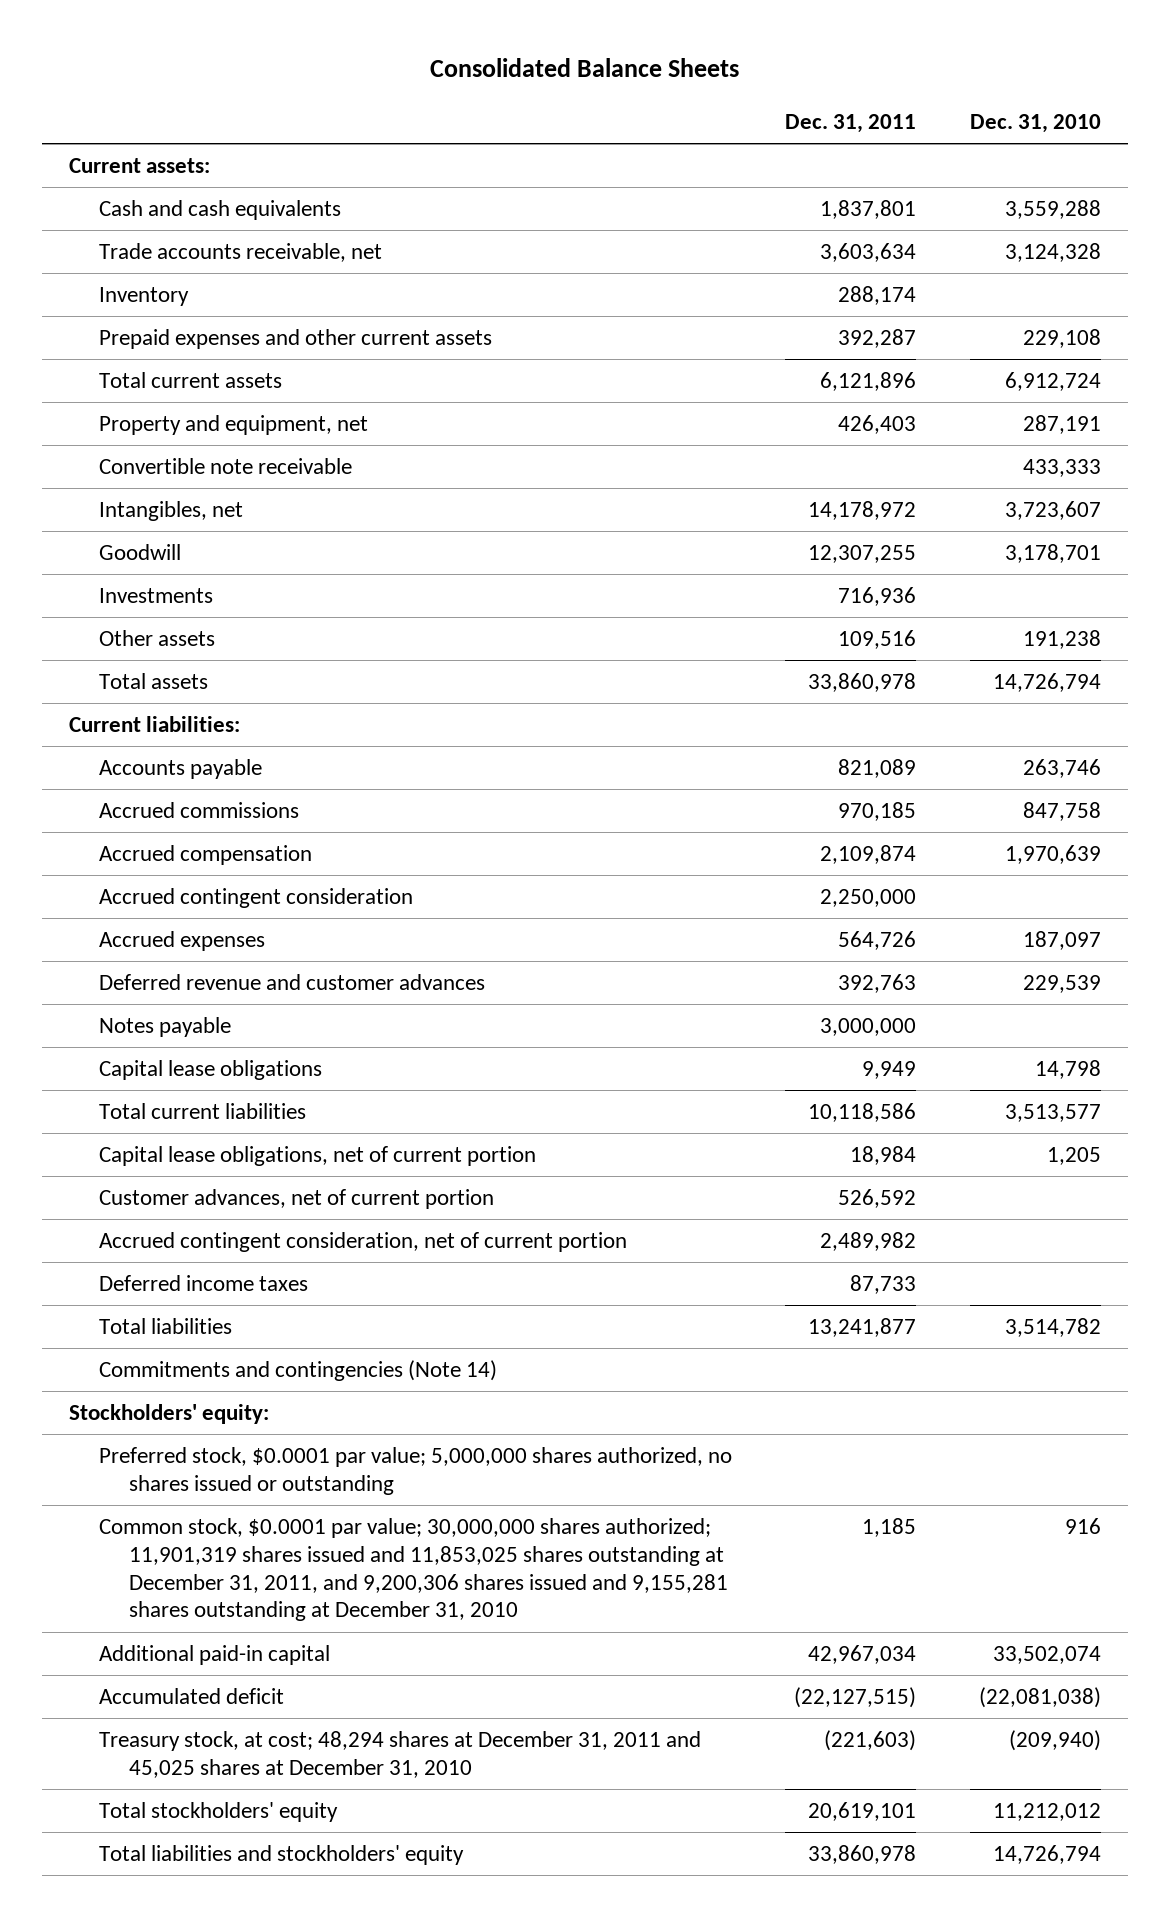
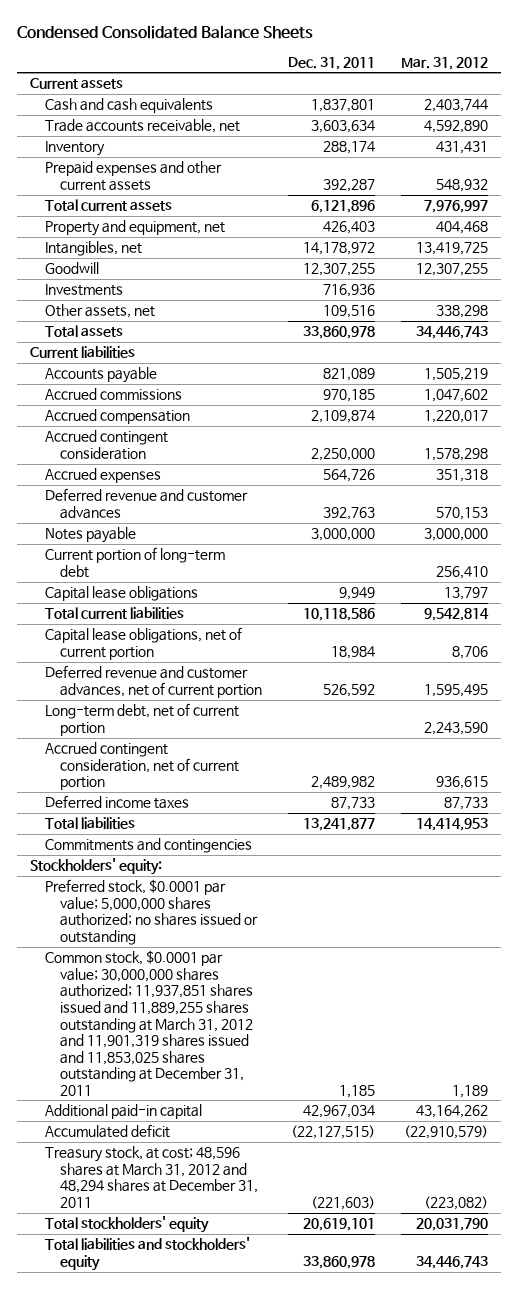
- Consolidated Balance Sheets
+ Condensed Consolidated Balance Sheets
- | Dec. 31, 2011 | Dec. 31, 2010
+ | Dec. 31, 2011 | Mar. 31, 2012
- Current assets:
+ Current assets
- Convertible note receivable | | 433,333
- Other assets | 109,516 | 191,238
+ Other assets, net | 109,516 | 338,298
- Current liabilities:
+ Current liabilities
+ Current portion of long-term debt | | 256,410
- Customer advances, net of current portion | 526,592 |
+ Deferred revenue and customer advances, net of current portion | 526,592 | 1,595,495
+ Long-term debt, net of current portion | | 2,243,590
- Commitments and contingencies (Note 14)
+ Commitments and contingencies
- Preferred stock, $0.0001 par value; 5,000,000 shares authorized, no shares issued or outstanding
- Common stock, $0.0001 par value; 30,000,000 shares authorized; 11,901,319 shares issued and 11,853,025 shares outstanding at December 31, 2011, and 9,200,306 shares issued and 9,155,281 shares outstanding at December 31, 2010 | 1,185 | 916
+ Preferred stock, $0.0001 par value; 5,000,000 shares authorized; no shares issued or outstanding
+ Common stock, $0.0001 par value; 30,000,000 shares authorized; 11,937,851 shares issued and 11,889,255 shares outstanding at March 31, 2012 and 11,901,319 shares issued and 11,853,025 shares outstanding at December 31, 2011 | 1,185 | 1,189
- Treasury stock, at cost; 48,294 shares at December 31, 2011 and 45,025 shares at December 31, 2010 | (221,603) | (209,940)
+ Treasury stock, at cost; 48,596 shares at March 31, 2012 and 48,294 shares at December 31, 2011 | (221,603) | (223,082)

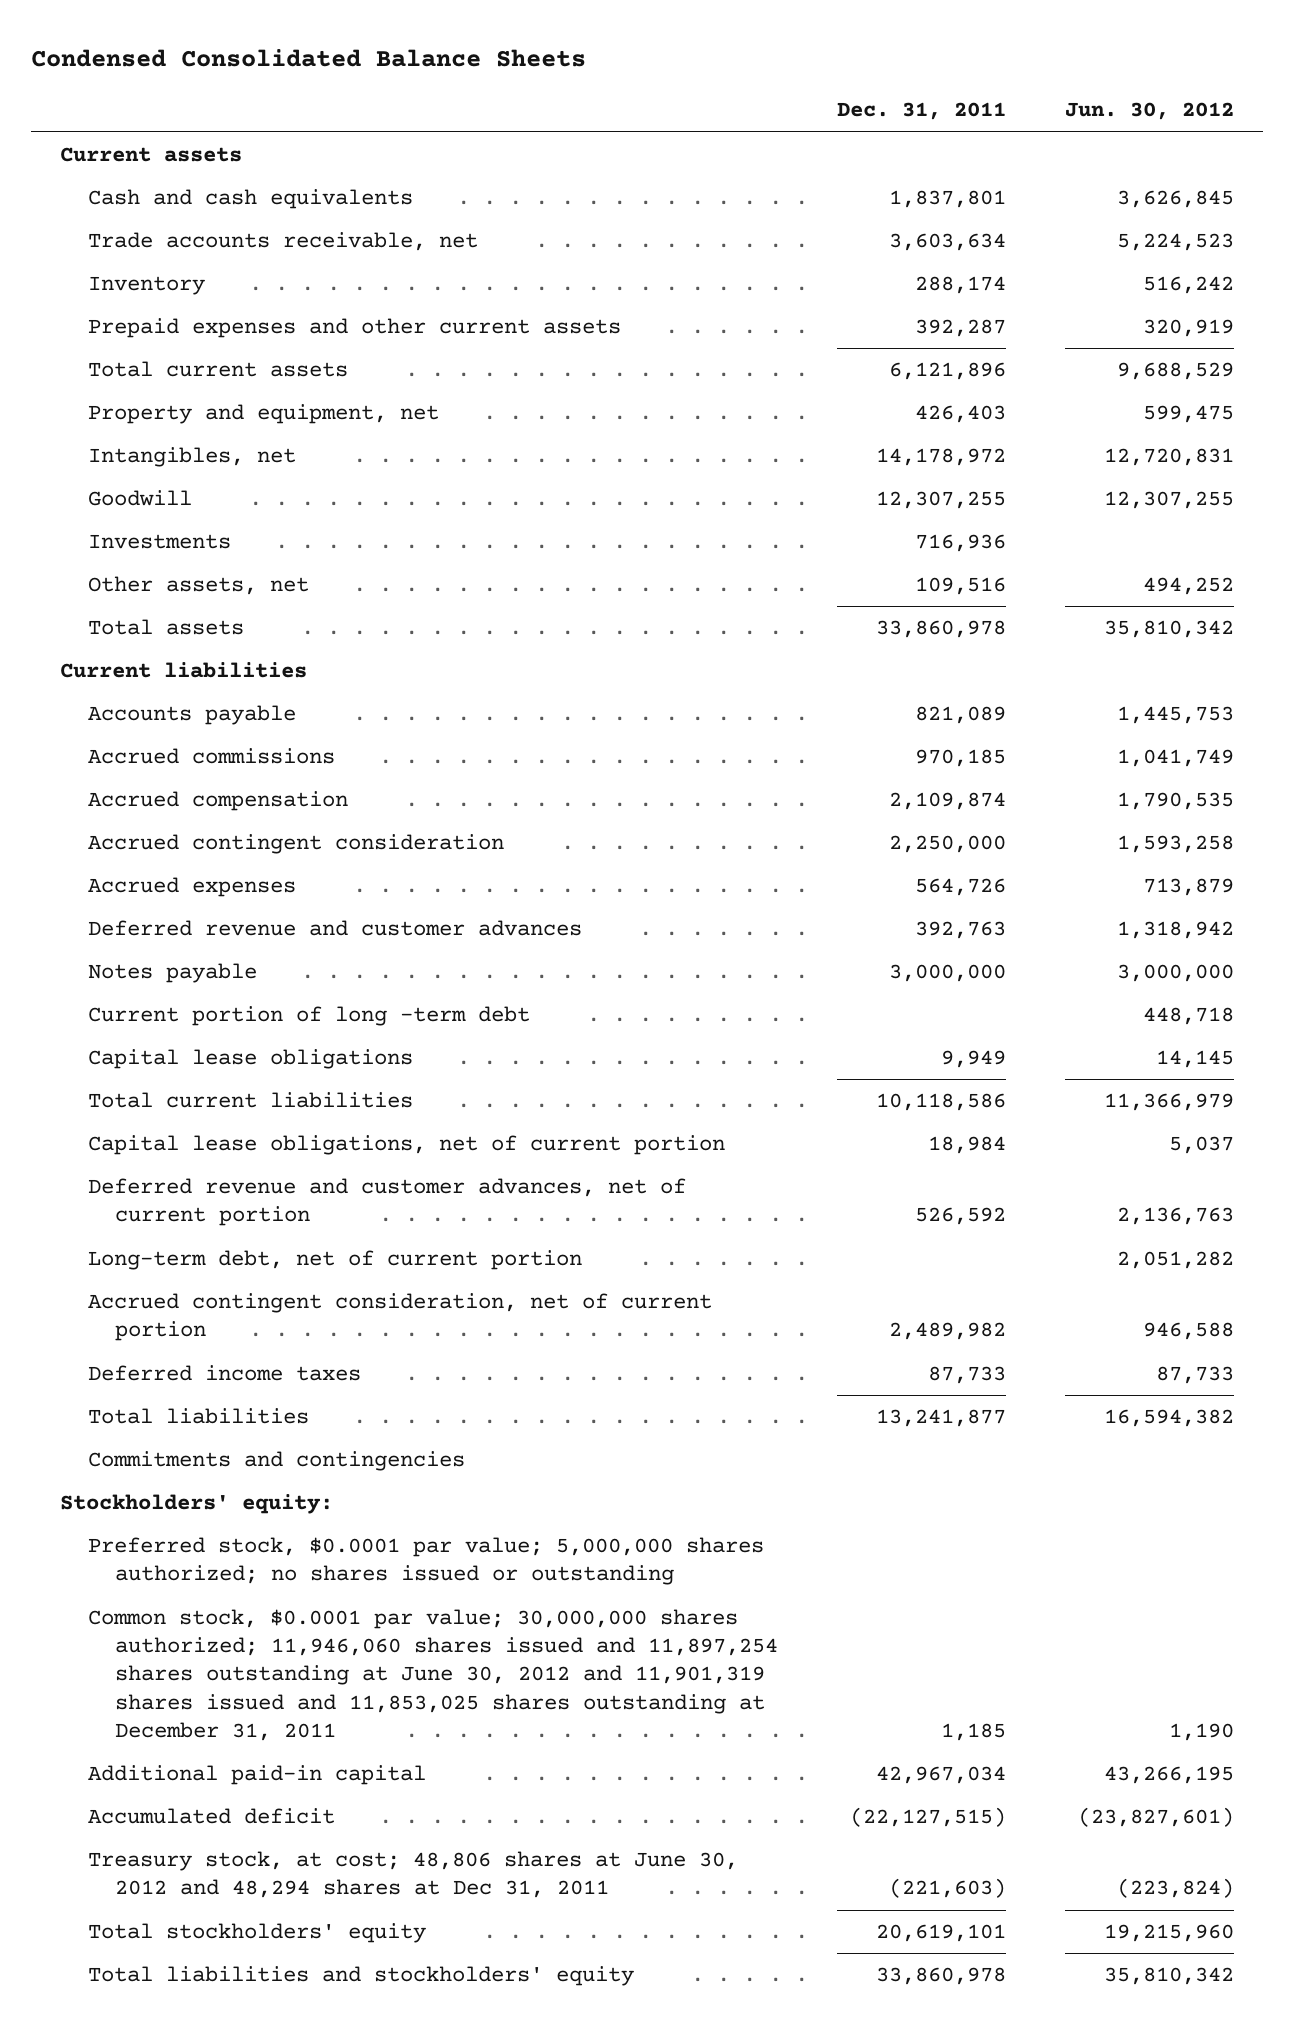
- | Dec. 31, 2011 | Mar. 31, 2012
+ | Dec. 31, 2011 | Jun. 30, 2012
- Current portion of long-term debt | | 256,410
+ Current portion of long -term debt | | 448,718
- Common stock, $0.0001 par value; 30,000,000 shares authorized; 11,937,851 shares issued and 11,889,255 shares outstanding at March 31, 2012 and 11,901,319 shares issued and 11,853,025 shares outstanding at December 31, 2011 | 1,185 | 1,189
+ Common stock, $0.0001 par value; 30,000,000 shares authorized; 11,946,060 shares issued and 11,897,254 shares outstanding at June 30, 2012 and 11,901,319 shares issued and 11,853,025 shares outstanding at December 31, 2011 | 1,185 | 1,190
- Treasury stock, at cost; 48,596 shares at March 31, 2012 and 48,294 shares at December 31, 2011 | (221,603) | (223,082)
+ Treasury stock, at cost; 48,806 shares at June 30, 2012 and 48,294 shares at Dec 31, 2011 | (221,603) | (223,824)

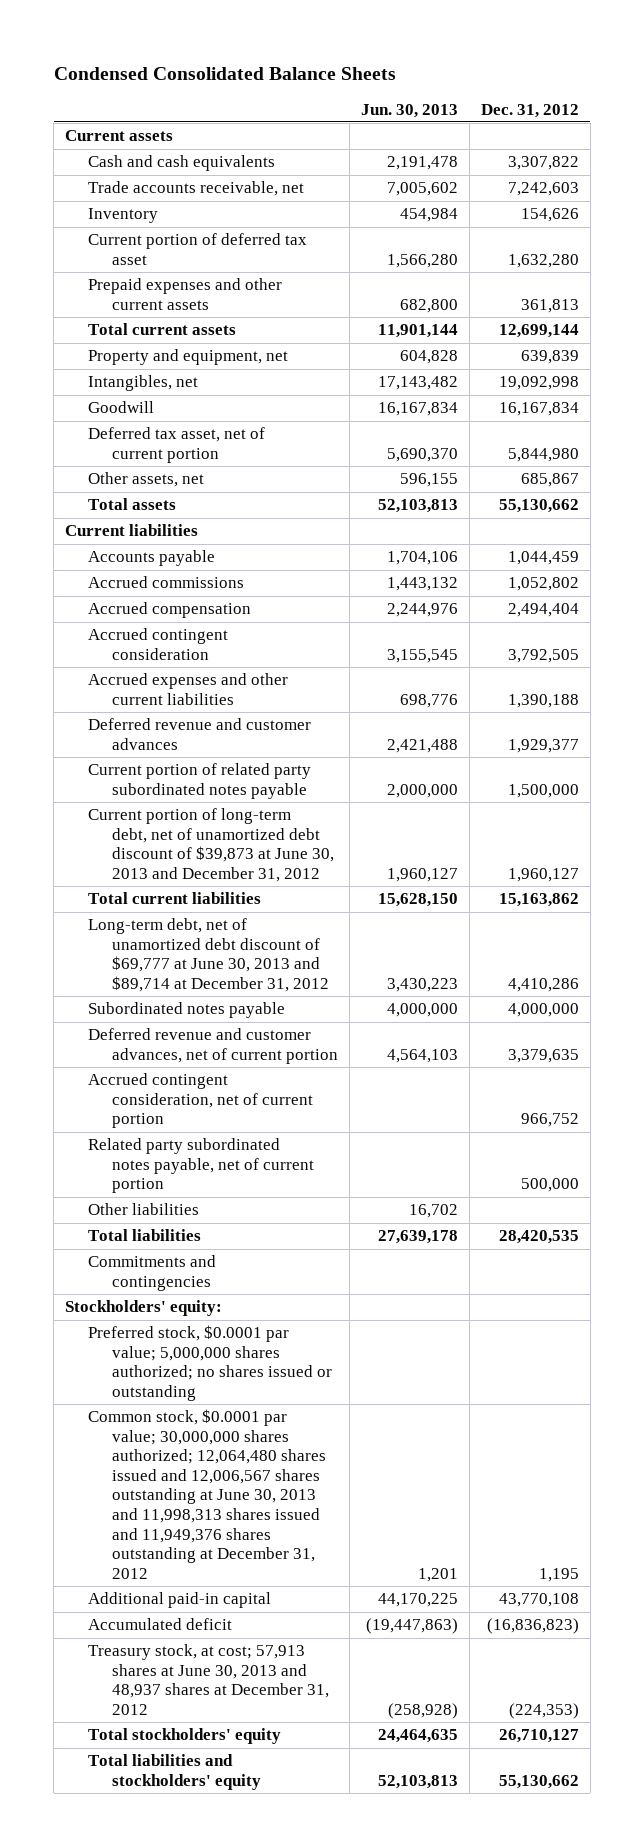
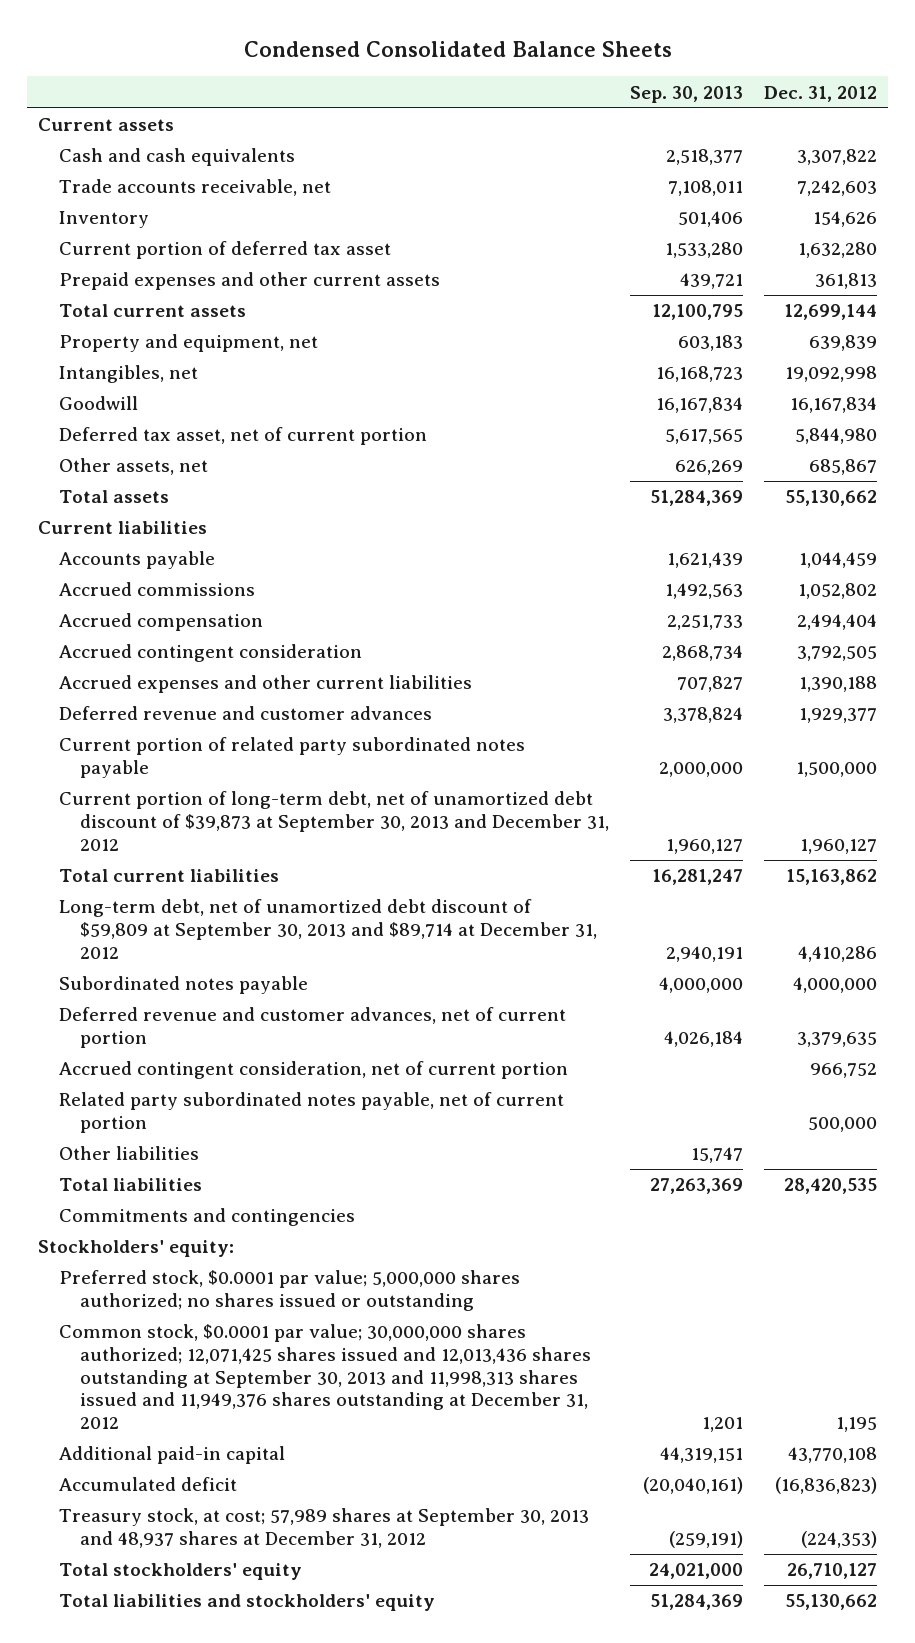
- | Jun. 30, 2013 | Dec. 31, 2012
+ | Sep. 30, 2013 | Dec. 31, 2012
- Current portion of long-term debt, net of unamortized debt discount of $39,873 at June 30, 2013 and December 31, 2012 | 1,960,127 | 1,960,127
+ Current portion of long-term debt, net of unamortized debt discount of $39,873 at September 30, 2013 and December 31, 2012 | 1,960,127 | 1,960,127
- Long-term debt, net of unamortized debt discount of $69,777 at June 30, 2013 and $89,714 at December 31, 2012 | 3,430,223 | 4,410,286
+ Long-term debt, net of unamortized debt discount of $59,809 at September 30, 2013 and $89,714 at December 31, 2012 | 2,940,191 | 4,410,286
- Common stock, $0.0001 par value; 30,000,000 shares authorized; 12,064,480 shares issued and 12,006,567 shares outstanding at June 30, 2013 and 11,998,313 shares issued and 11,949,376 shares outstanding at December 31, 2012 | 1,201 | 1,195
+ Common stock, $0.0001 par value; 30,000,000 shares authorized; 12,071,425 shares issued and 12,013,436 shares outstanding at September 30, 2013 and 11,998,313 shares issued and 11,949,376 shares outstanding at December 31, 2012 | 1,201 | 1,195
- Treasury stock, at cost; 57,913 shares at June 30, 2013 and 48,937 shares at December 31, 2012 | (258,928) | (224,353)
+ Treasury stock, at cost; 57,989 shares at September 30, 2013 and 48,937 shares at December 31, 2012 | (259,191) | (224,353)

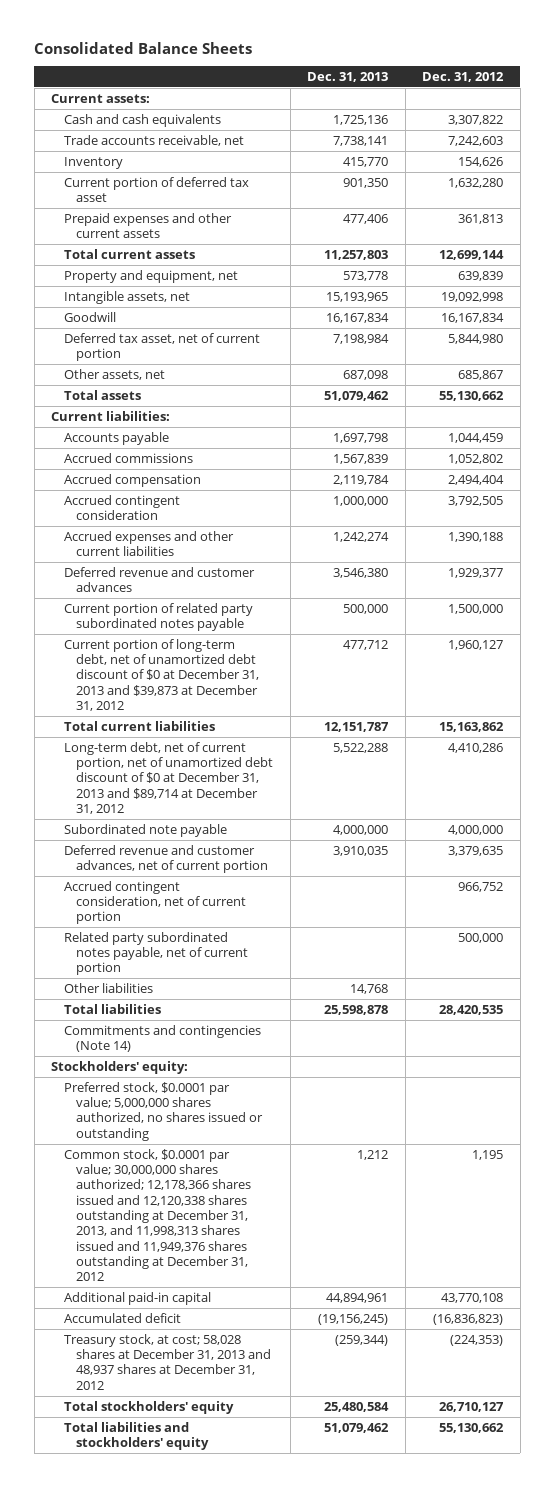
- Condensed Consolidated Balance Sheets
+ Consolidated Balance Sheets
- | Sep. 30, 2013 | Dec. 31, 2012
+ | Dec. 31, 2013 | Dec. 31, 2012
- Current assets
+ Current assets:
- Intangibles, net | 16,168,723 | 19,092,998
+ Intangible assets, net | 15,193,965 | 19,092,998
- Current liabilities
+ Current liabilities:
- Current portion of long-term debt, net of unamortized debt discount of $39,873 at September 30, 2013 and December 31, 2012 | 1,960,127 | 1,960,127
+ Current portion of long-term debt, net of unamortized debt discount of $0 at December 31, 2013 and $39,873 at December 31, 2012 | 477,712 | 1,960,127
- Long-term debt, net of unamortized debt discount of $59,809 at September 30, 2013 and $89,714 at December 31, 2012 | 2,940,191 | 4,410,286
- Subordinated notes payable | 4,000,000 | 4,000,000
+ Long-term debt, net of current portion, net of unamortized debt discount of $0 at December 31, 2013 and $89,714 at December 31, 2012 | 5,522,288 | 4,410,286
+ Subordinated note payable | 4,000,000 | 4,000,000
- Commitments and contingencies
+ Commitments and contingencies (Note 14)
- Preferred stock, $0.0001 par value; 5,000,000 shares authorized; no shares issued or outstanding
- Common stock, $0.0001 par value; 30,000,000 shares authorized; 12,071,425 shares issued and 12,013,436 shares outstanding at September 30, 2013 and 11,998,313 shares issued and 11,949,376 shares outstanding at December 31, 2012 | 1,201 | 1,195
+ Preferred stock, $0.0001 par value; 5,000,000 shares authorized, no shares issued or outstanding
+ Common stock, $0.0001 par value; 30,000,000 shares authorized; 12,178,366 shares issued and 12,120,338 shares outstanding at December 31, 2013, and 11,998,313 shares issued and 11,949,376 shares outstanding at December 31, 2012 | 1,212 | 1,195
- Treasury stock, at cost; 57,989 shares at September 30, 2013 and 48,937 shares at December 31, 2012 | (259,191) | (224,353)
+ Treasury stock, at cost; 58,028 shares at December 31, 2013 and 48,937 shares at December 31, 2012 | (259,344) | (224,353)

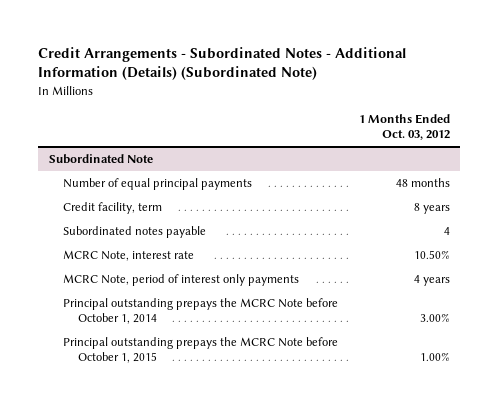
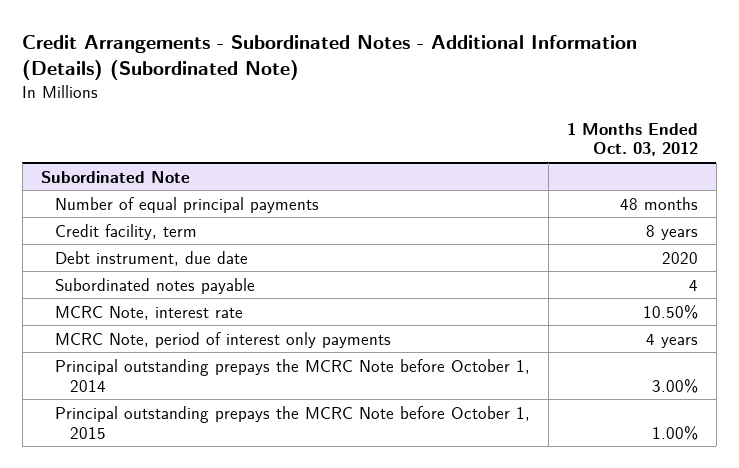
@ Subordinated Note
+ Debt instrument, due date | 2020

